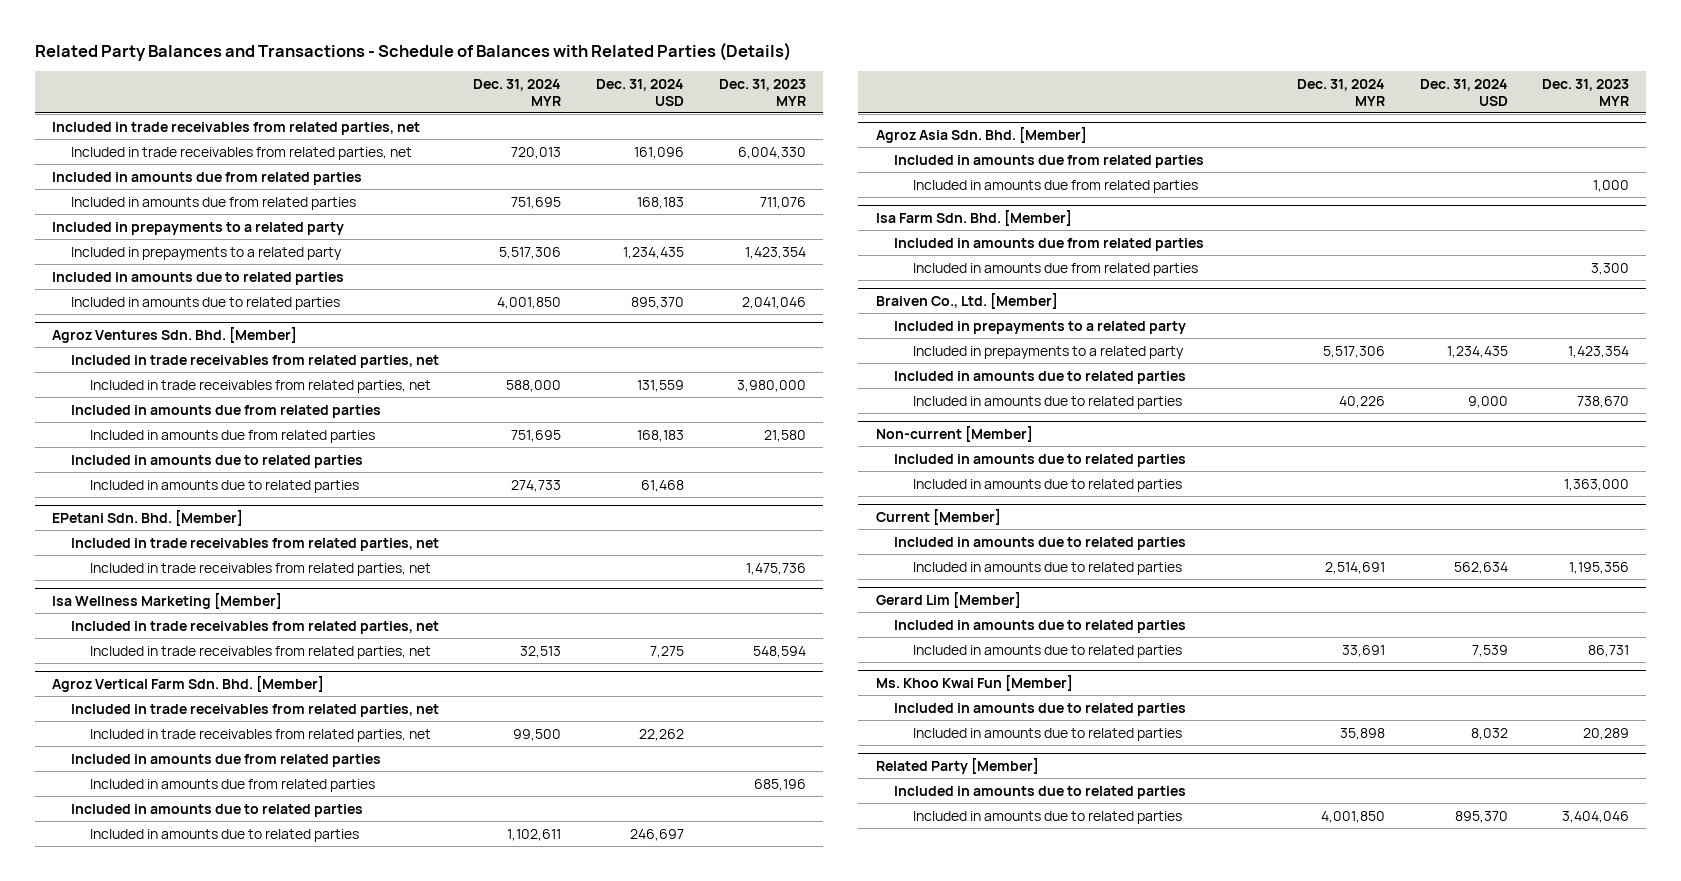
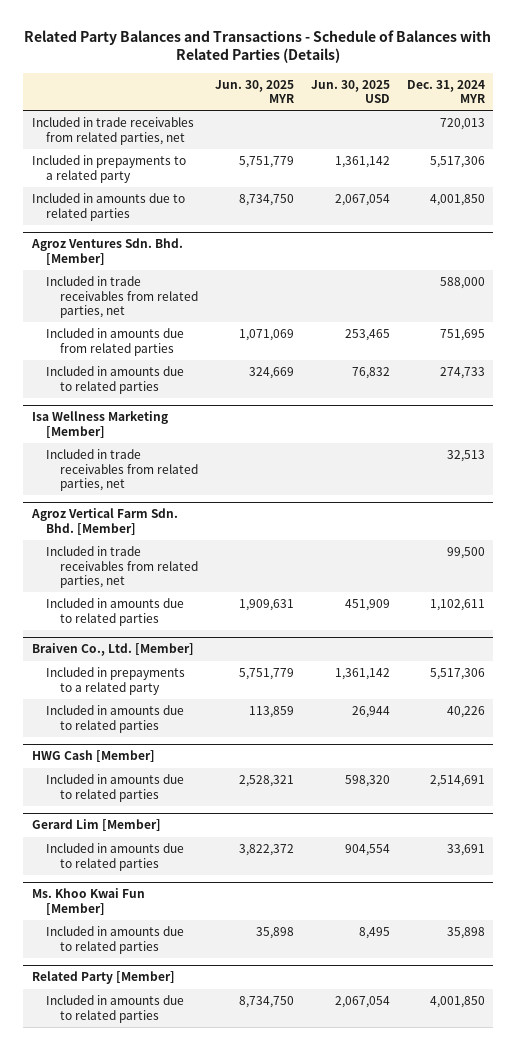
- | Dec. 31, 2024 MYR | Dec. 31, 2024 USD | Dec. 31, 2023 MYR
+ | Jun. 30, 2025 MYR | Jun. 30, 2025 USD | Dec. 31, 2024 MYR
- Included in trade receivables from related parties, net
- Included in amounts due from related parties
- Included in amounts due from related parties | 751,695 | 168,183 | 711,076
- Included in prepayments to a related party
- Included in amounts due to related parties
@ Agroz Ventures Sdn. Bhd. [Member]
- Included in trade receivables from related parties, net
- Included in amounts due from related parties
- Included in amounts due to related parties
- EPetani Sdn. Bhd. [Member]
- Included in trade receivables from related parties, net
- Included in trade receivables from related parties, net | | | 1,475,736
@ Isa Wellness Marketing [Member]
- Included in trade receivables from related parties, net
@ Agroz Vertical Farm Sdn. Bhd. [Member]
- Included in trade receivables from related parties, net
- Included in amounts due from related parties
- Included in amounts due from related parties | | | 685,196
- Included in amounts due to related parties
- Agroz Asia Sdn. Bhd. [Member]
- Included in amounts due from related parties
- Included in amounts due from related parties | | | 1,000
- Isa Farm Sdn. Bhd. [Member]
- Included in amounts due from related parties
- Included in amounts due from related parties | | | 3,300
@ Braiven Co., Ltd. [Member]
- Included in prepayments to a related party
- Included in amounts due to related parties
- Non-current [Member]
- Included in amounts due to related parties
- Included in amounts due to related parties | | | 1,363,000
- Current [Member]
- Included in amounts due to related parties
+ HWG Cash [Member]
@ Gerard Lim [Member]
- Included in amounts due to related parties
@ Ms. Khoo Kwai Fun [Member]
- Included in amounts due to related parties
@ Related Party [Member]
- Included in amounts due to related parties

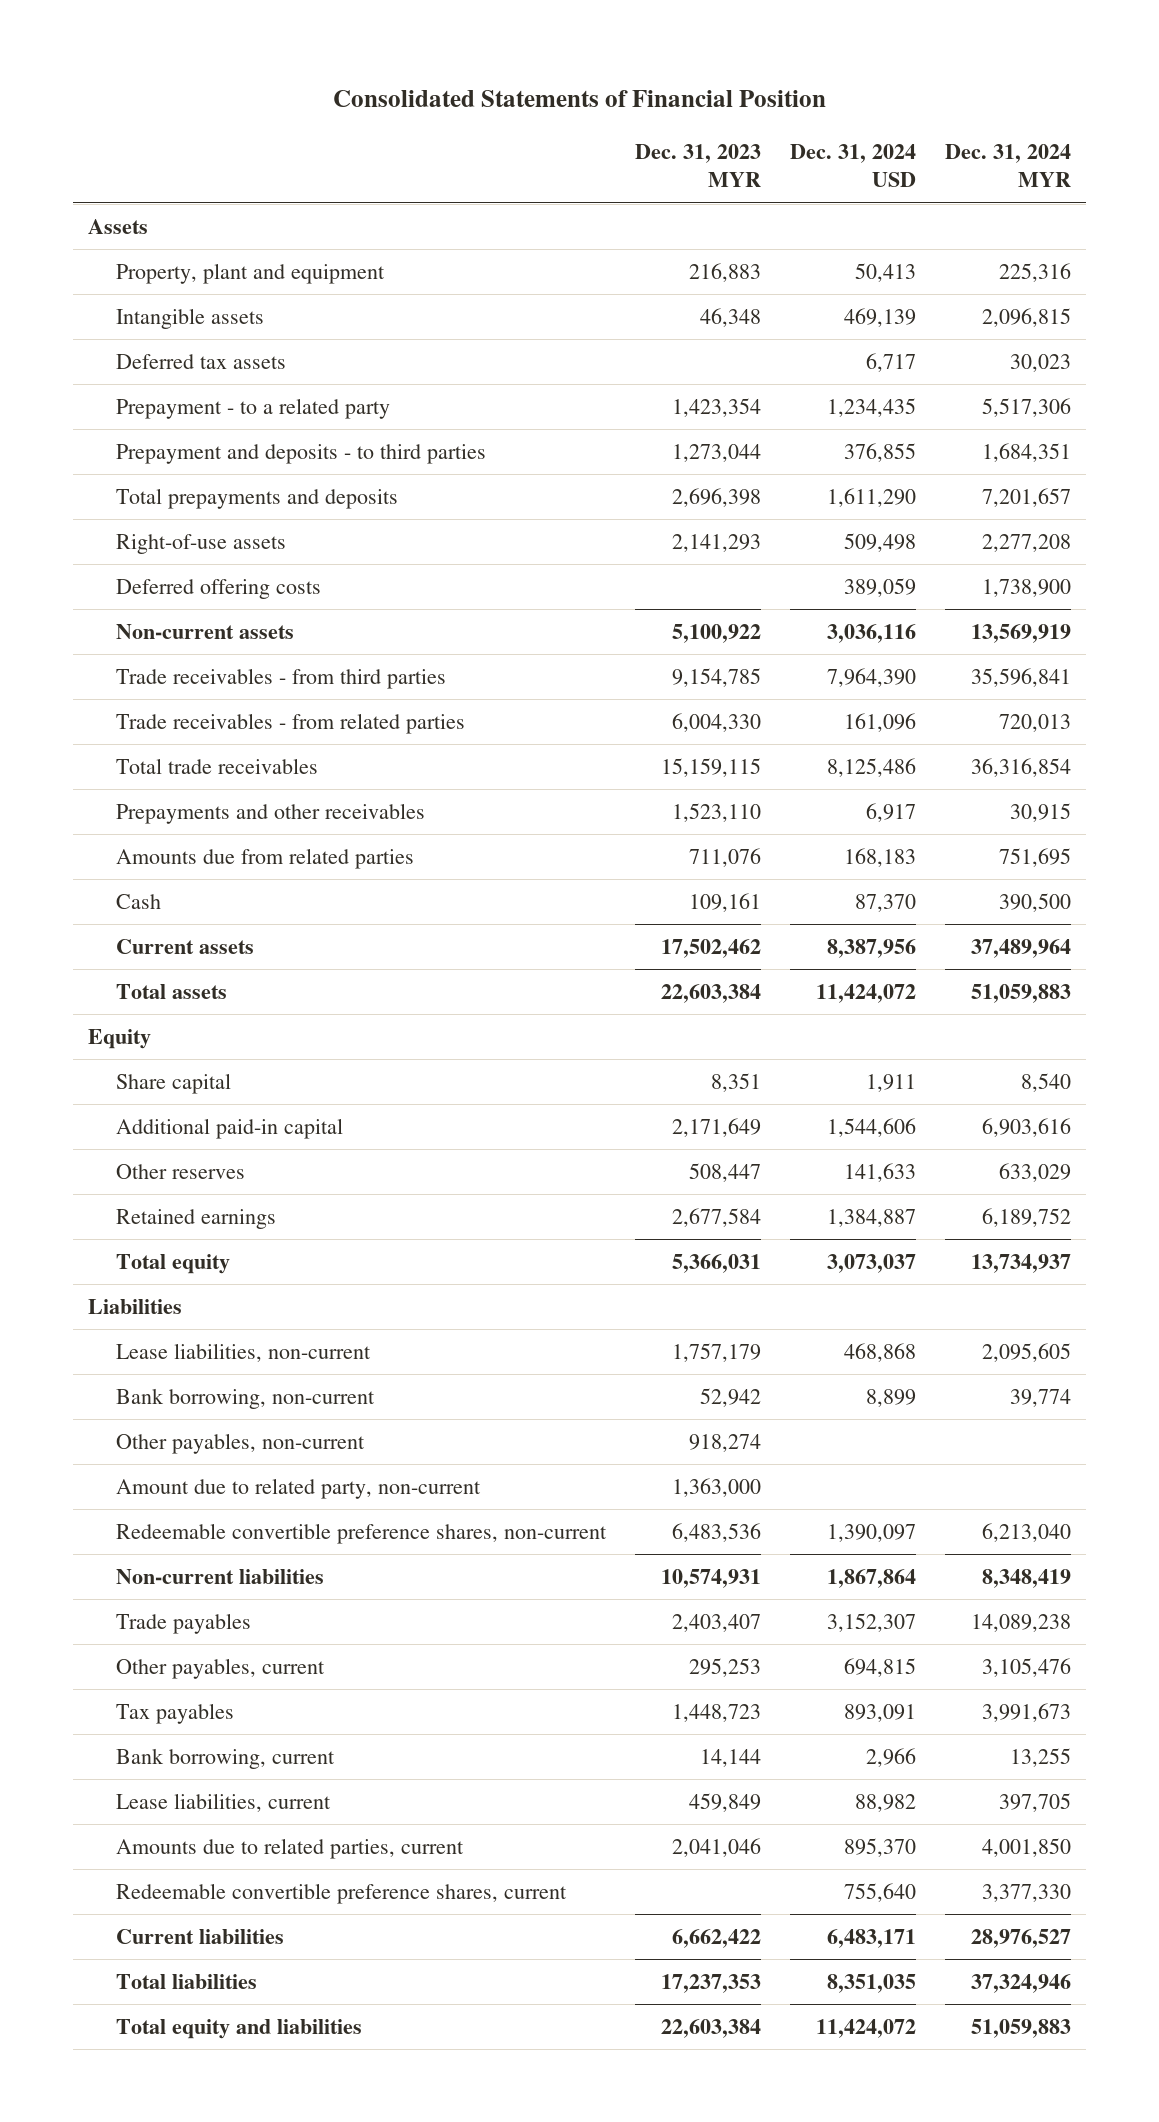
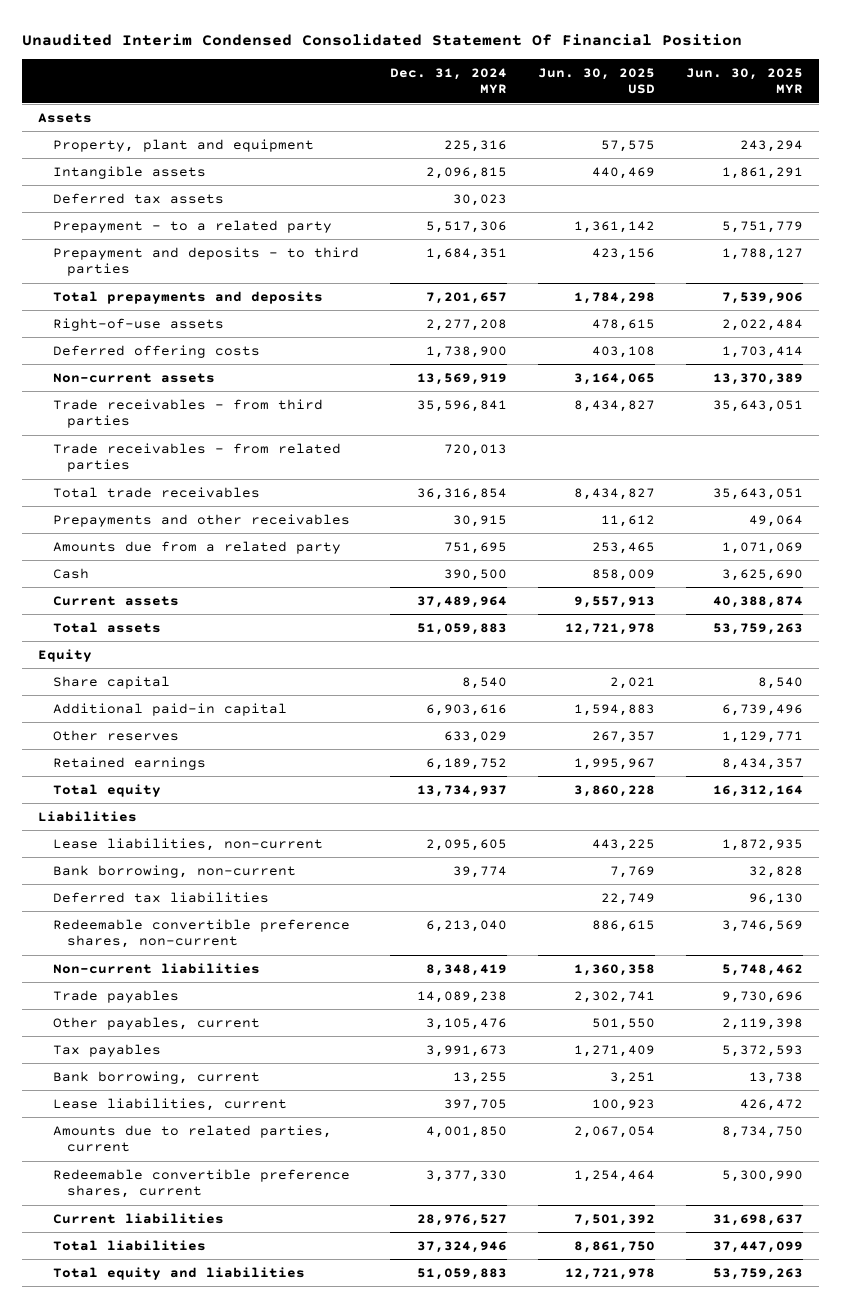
- Consolidated Statements of Financial Position
+ Unaudited Interim Condensed Consolidated Statement Of Financial Position
- | Dec. 31, 2023 MYR | Dec. 31, 2024 USD | Dec. 31, 2024 MYR
+ | Dec. 31, 2024 MYR | Jun. 30, 2025 USD | Jun. 30, 2025 MYR
- Amounts due from related parties | 711,076 | 168,183 | 751,695
+ Amounts due from a related party | 751,695 | 253,465 | 1,071,069
- Other payables, non-current | 918,274 | |
- Amount due to related party, non-current | 1,363,000 | |
+ Deferred tax liabilities | | 22,749 | 96,130

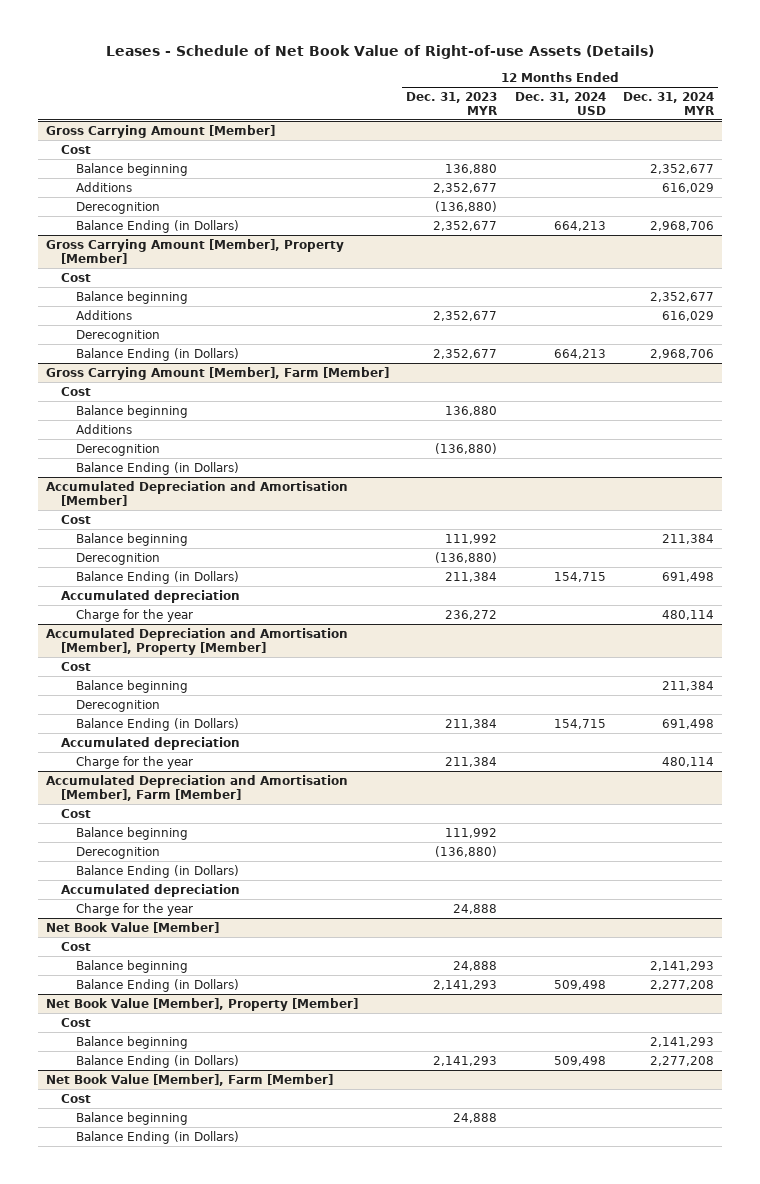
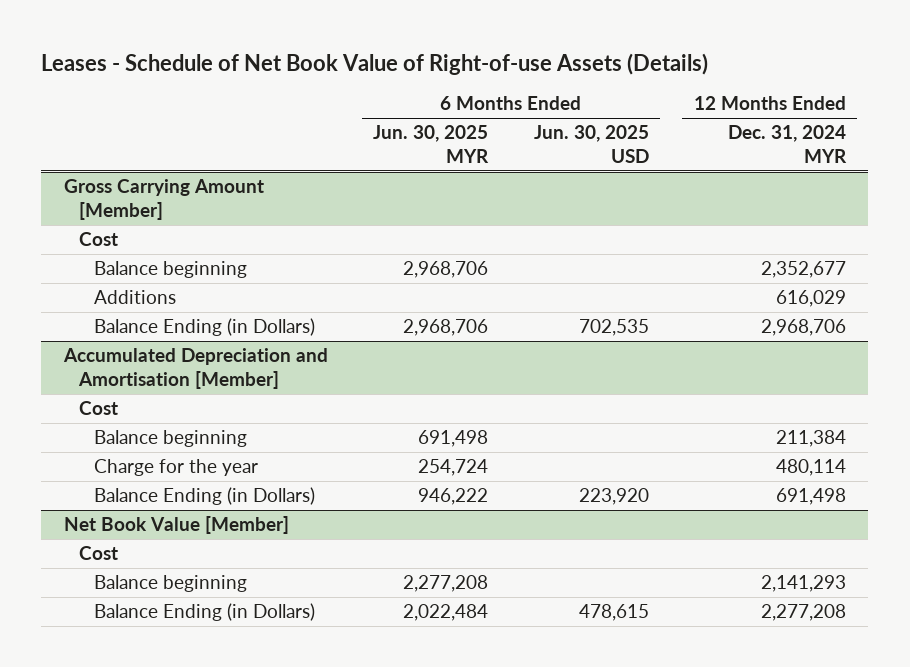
- | 12 Months Ended Dec. 31, 2023 MYR | 12 Months Ended Dec. 31, 2024 USD | 12 Months Ended Dec. 31, 2024 MYR
+ | 6 Months Ended Jun. 30, 2025 MYR | 6 Months Ended Jun. 30, 2025 USD | 12 Months Ended Dec. 31, 2024 MYR
@ Gross Carrying Amount [Member]
- Derecognition | (136,880) | |
- Gross Carrying Amount [Member], Property [Member]
- Cost
- Balance beginning | | | 2,352,677
- Additions | 2,352,677 | | 616,029
- Derecognition
- Balance Ending (in Dollars) | 2,352,677 | 664,213 | 2,968,706
- Gross Carrying Amount [Member], Farm [Member]
- Cost
- Balance beginning | 136,880 | |
- Additions
- Derecognition | (136,880) | |
- Balance Ending (in Dollars)
@ Accumulated Depreciation and Amortisation [Member]
- Derecognition | (136,880) | |
- Balance Ending (in Dollars) | 211,384 | 154,715 | 691,498
- Accumulated depreciation
- Accumulated Depreciation and Amortisation [Member], Property [Member]
- Cost
- Balance beginning | | | 211,384
- Derecognition
- Accumulated depreciation
- Charge for the year | 211,384 | | 480,114
- Accumulated Depreciation and Amortisation [Member], Farm [Member]
- Cost
- Balance beginning | 111,992 | |
- Derecognition | (136,880) | |
- Balance Ending (in Dollars)
- Accumulated depreciation
- Charge for the year | 24,888 | |
- Net Book Value [Member], Property [Member]
- Cost
- Balance beginning | | | 2,141,293
- Balance Ending (in Dollars) | 2,141,293 | 509,498 | 2,277,208
- Net Book Value [Member], Farm [Member]
- Cost
- Balance beginning | 24,888 | |
- Balance Ending (in Dollars)

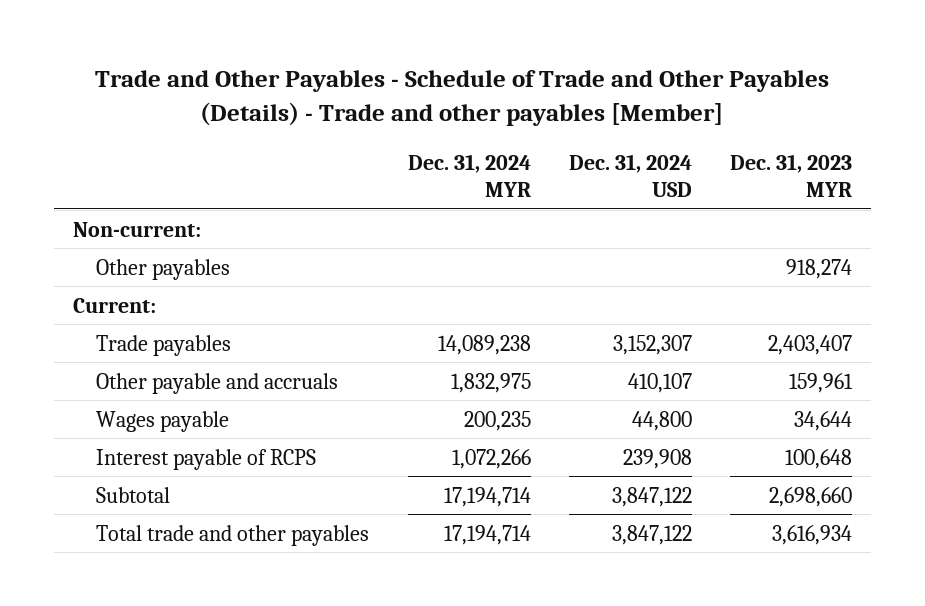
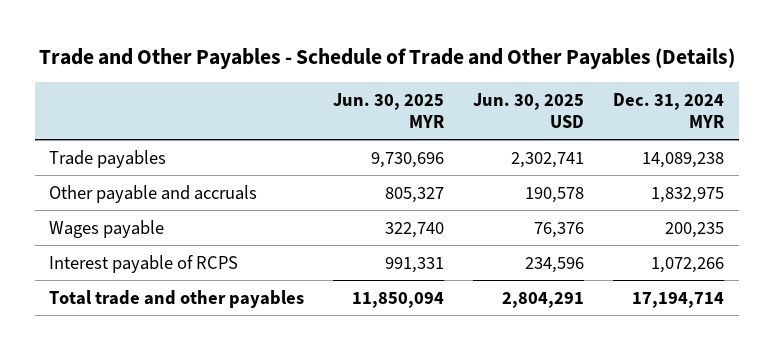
- Trade and Other Payables - Schedule of Trade and Other Payables (Details) - Trade and other payables [Member]
+ Trade and Other Payables - Schedule of Trade and Other Payables (Details)
- | Dec. 31, 2024 MYR | Dec. 31, 2024 USD | Dec. 31, 2023 MYR
+ | Jun. 30, 2025 MYR | Jun. 30, 2025 USD | Dec. 31, 2024 MYR
- Non-current:
- Other payables | | | 918,274
- Current:
- Subtotal | 17,194,714 | 3,847,122 | 2,698,660

